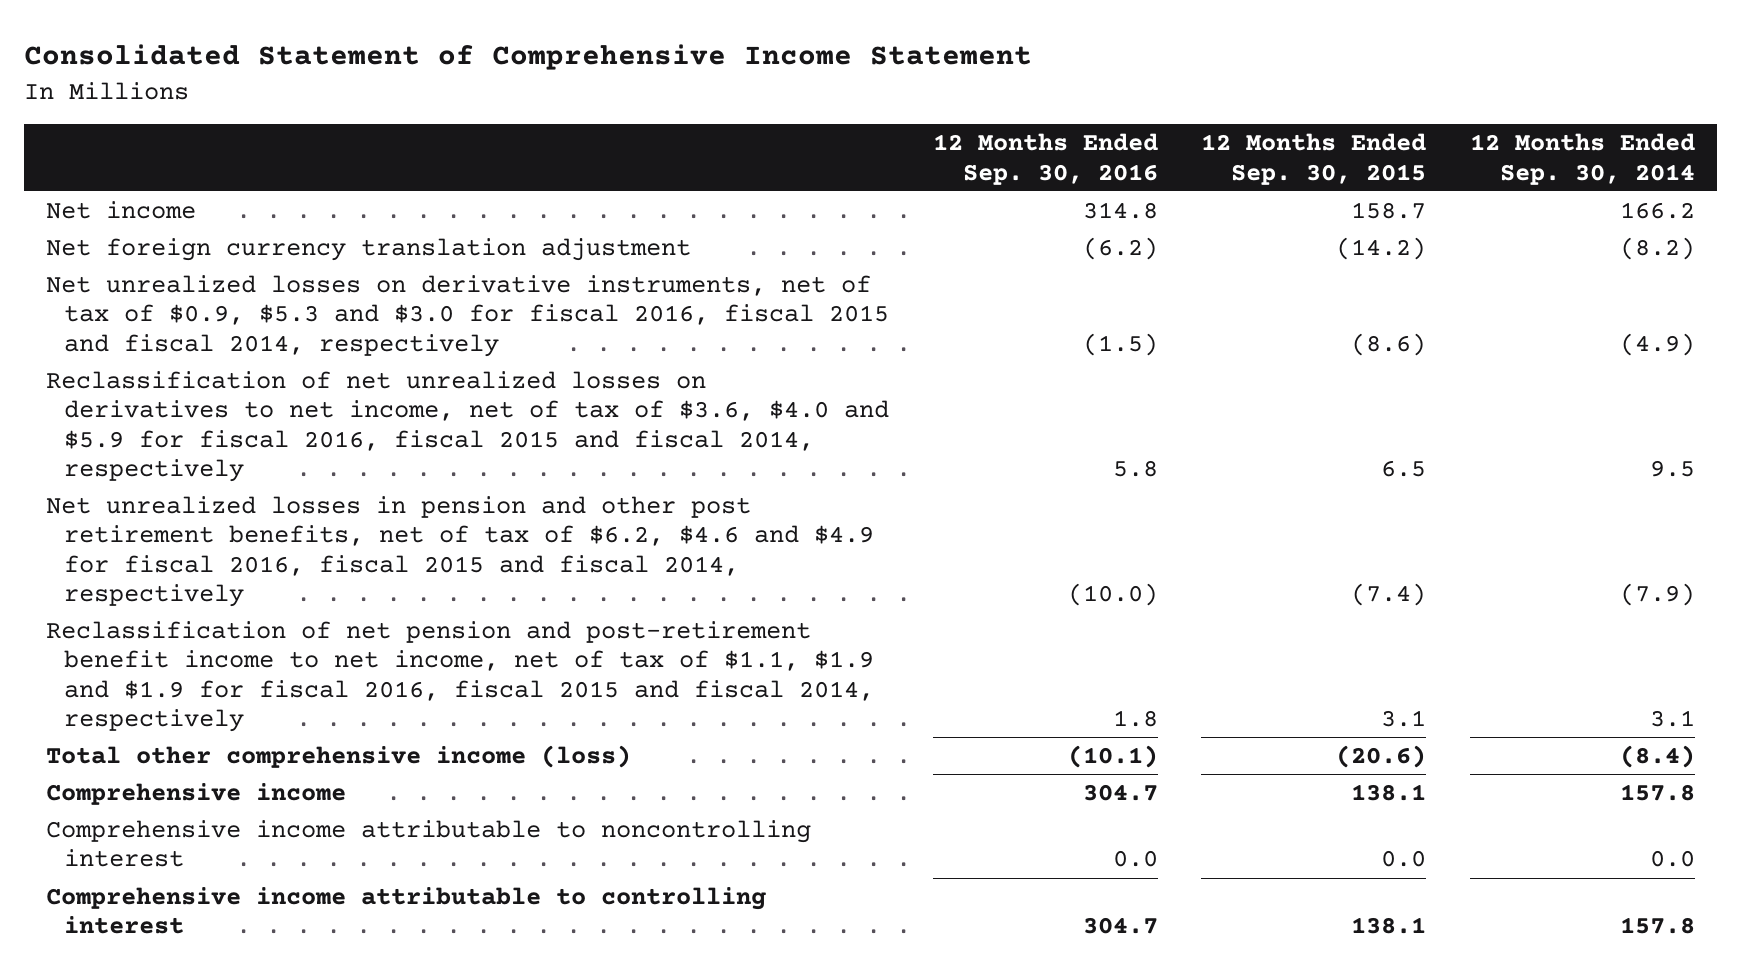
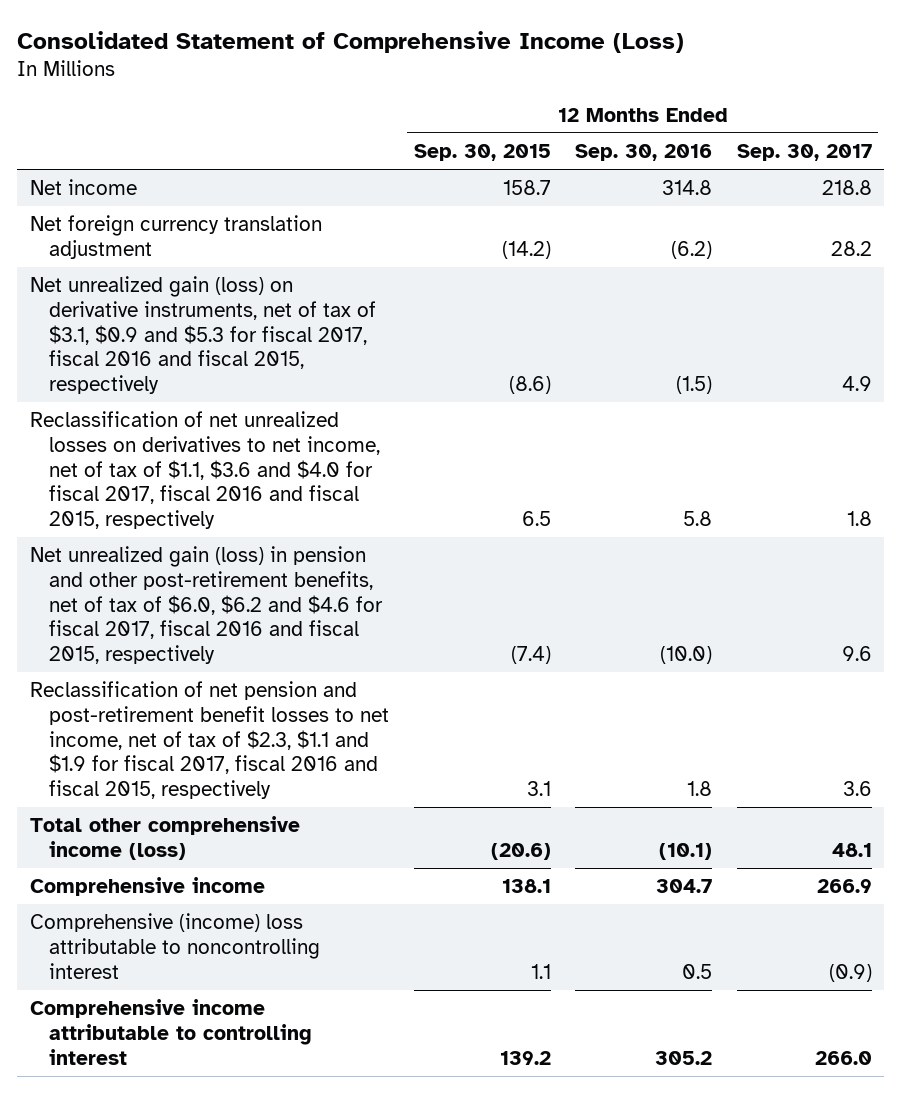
- Consolidated Statement of Comprehensive Income Statement
+ Consolidated Statement of Comprehensive Income (Loss)
- | 12 Months Ended Sep. 30, 2016 | 12 Months Ended Sep. 30, 2015 | 12 Months Ended Sep. 30, 2014
+ | 12 Months Ended Sep. 30, 2015 | 12 Months Ended Sep. 30, 2016 | 12 Months Ended Sep. 30, 2017
- Net unrealized losses on derivative instruments, net of tax of $0.9, $5.3 and $3.0 for fiscal 2016, fiscal 2015 and fiscal 2014, respectively | (1.5) | (8.6) | (4.9)
- Reclassification of net unrealized losses on derivatives to net income, net of tax of $3.6, $4.0 and $5.9 for fiscal 2016, fiscal 2015 and fiscal 2014, respectively | 5.8 | 6.5 | 9.5
- Net unrealized losses in pension and other post retirement benefits, net of tax of $6.2, $4.6 and $4.9 for fiscal 2016, fiscal 2015 and fiscal 2014, respectively | (10.0) | (7.4) | (7.9)
- Reclassification of net pension and post-retirement benefit income to net income, net of tax of $1.1, $1.9 and $1.9 for fiscal 2016, fiscal 2015 and fiscal 2014, respectively | 1.8 | 3.1 | 3.1
+ Net unrealized gain (loss) on derivative instruments, net of tax of $3.1, $0.9 and $5.3 for fiscal 2017, fiscal 2016 and fiscal 2015, respectively | (8.6) | (1.5) | 4.9
+ Reclassification of net unrealized losses on derivatives to net income, net of tax of $1.1, $3.6 and $4.0 for fiscal 2017, fiscal 2016 and fiscal 2015, respectively | 6.5 | 5.8 | 1.8
+ Net unrealized gain (loss) in pension and other post-retirement benefits, net of tax of $6.0, $6.2 and $4.6 for fiscal 2017, fiscal 2016 and fiscal 2015, respectively | (7.4) | (10.0) | 9.6
+ Reclassification of net pension and post-retirement benefit losses to net income, net of tax of $2.3, $1.1 and $1.9 for fiscal 2017, fiscal 2016 and fiscal 2015, respectively | 3.1 | 1.8 | 3.6
- Comprehensive income attributable to noncontrolling interest | 0.0 | 0.0 | 0.0
- Comprehensive income attributable to controlling interest | 304.7 | 138.1 | 157.8
+ Comprehensive (income) loss attributable to noncontrolling interest | 1.1 | 0.5 | (0.9)
+ Comprehensive income attributable to controlling interest | 139.2 | 305.2 | 266.0

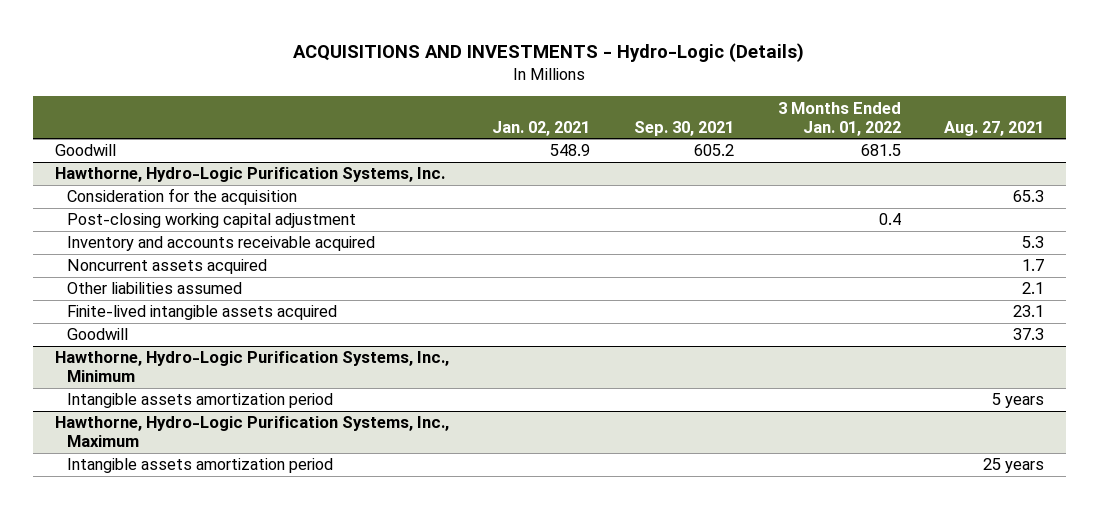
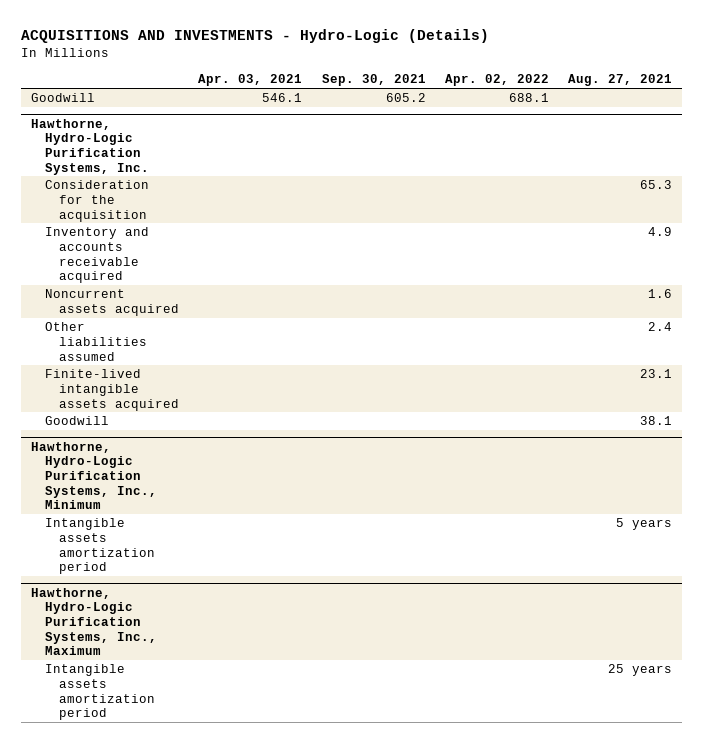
- | Jan. 02, 2021 | Sep. 30, 2021 | 3 Months Ended Jan. 01, 2022 | Aug. 27, 2021
+ | Apr. 03, 2021 | Sep. 30, 2021 | Apr. 02, 2022 | Aug. 27, 2021
@ Hawthorne, Hydro-Logic Purification Systems, Inc.
- Post-closing working capital adjustment | | | 0.4 |
- Inventory and accounts receivable acquired | | | | 5.3
- Noncurrent assets acquired | | | | 1.7
- Other liabilities assumed | | | | 2.1
+ Inventory and accounts receivable acquired | | | | 4.9
+ Noncurrent assets acquired | | | | 1.6
+ Other liabilities assumed | | | | 2.4
- Goodwill | | | | 37.3
+ Goodwill | | | | 38.1

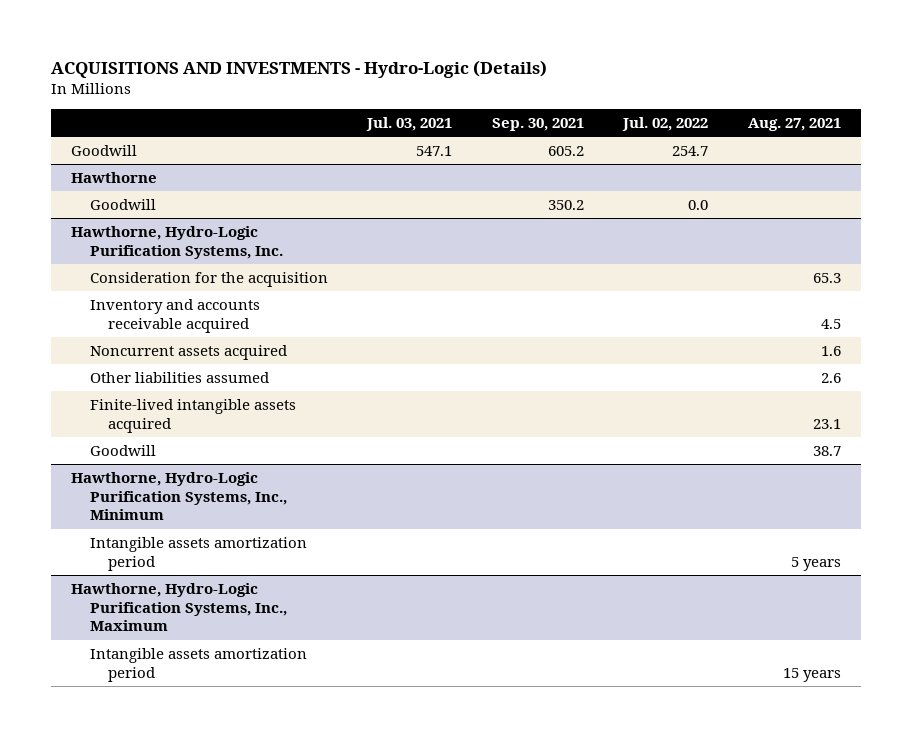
- | Apr. 03, 2021 | Sep. 30, 2021 | Apr. 02, 2022 | Aug. 27, 2021
+ | Jul. 03, 2021 | Sep. 30, 2021 | Jul. 02, 2022 | Aug. 27, 2021
+ Hawthorne
+ Goodwill | | 350.2 | 0.0 |
@ Hawthorne, Hydro-Logic Purification Systems, Inc.
- Inventory and accounts receivable acquired | | | | 4.9
+ Inventory and accounts receivable acquired | | | | 4.5
- Other liabilities assumed | | | | 2.4
+ Other liabilities assumed | | | | 2.6
- Goodwill | | | | 38.1
+ Goodwill | | | | 38.7
@ Hawthorne, Hydro-Logic Purification Systems, Inc., Maximum
- Intangible assets amortization period | | | | 25 years
+ Intangible assets amortization period | | | | 15 years

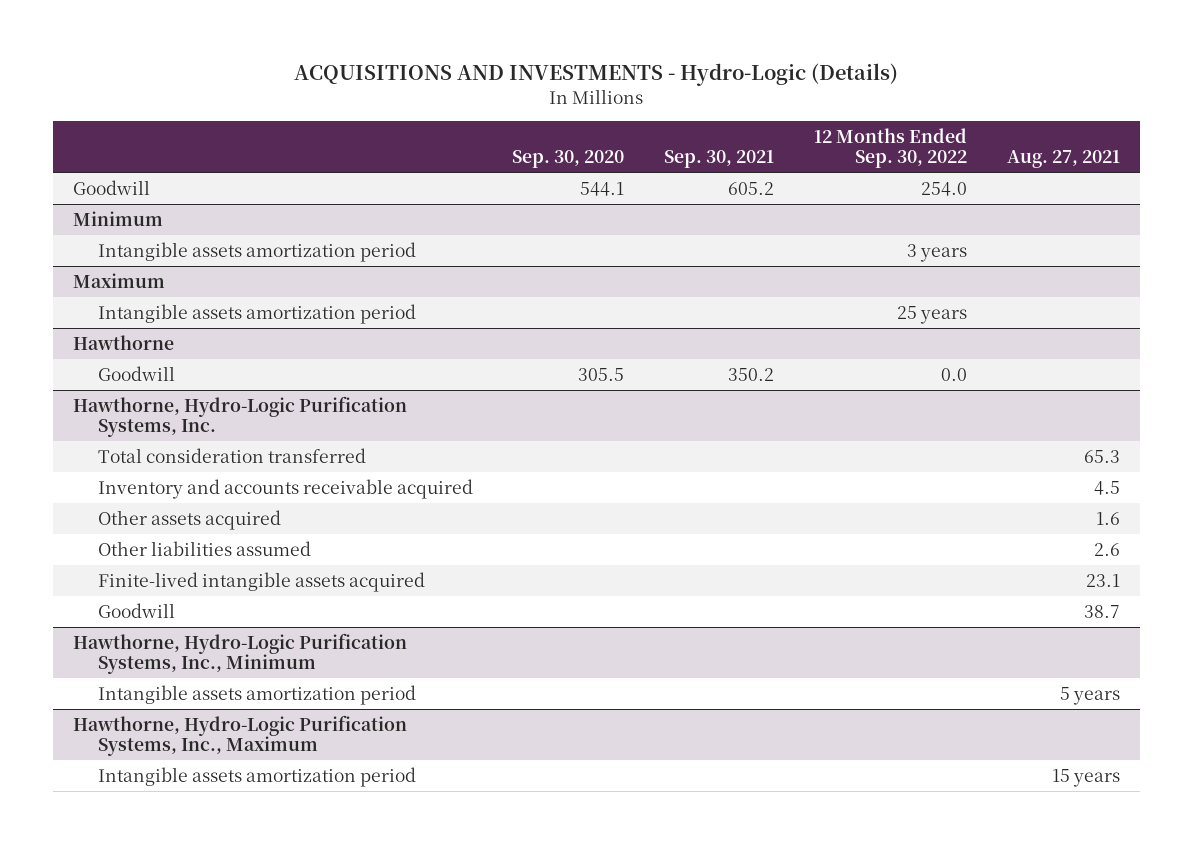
- | Jul. 03, 2021 | Sep. 30, 2021 | Jul. 02, 2022 | Aug. 27, 2021
+ | Sep. 30, 2020 | Sep. 30, 2021 | 12 Months Ended Sep. 30, 2022 | Aug. 27, 2021
+ Minimum
+ Intangible assets amortization period | | | 3 years |
+ Maximum
+ Intangible assets amortization period | | | 25 years |
@ Hawthorne, Hydro-Logic Purification Systems, Inc.
- Consideration for the acquisition | | | | 65.3
+ Total consideration transferred | | | | 65.3
- Noncurrent assets acquired | | | | 1.6
+ Other assets acquired | | | | 1.6

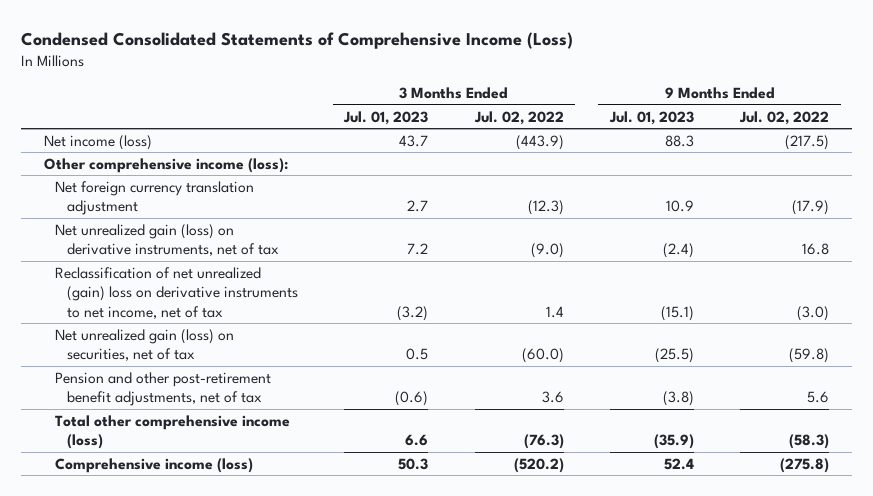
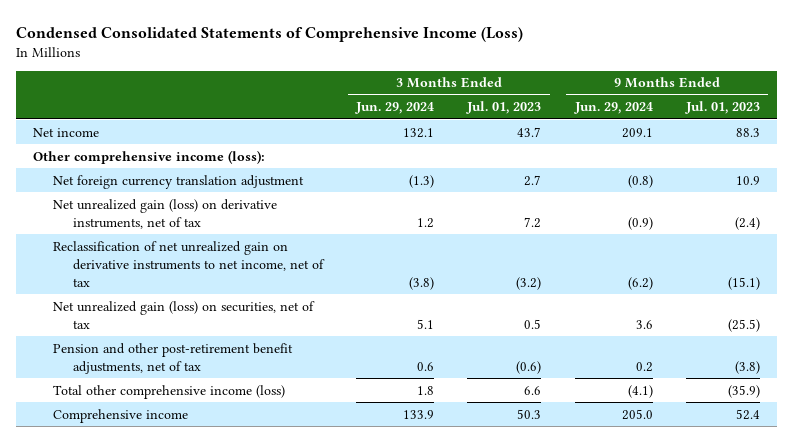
- | 3 Months Ended Jul. 01, 2023 | 3 Months Ended Jul. 02, 2022 | 9 Months Ended Jul. 01, 2023 | 9 Months Ended Jul. 02, 2022
+ | 3 Months Ended Jun. 29, 2024 | 3 Months Ended Jul. 01, 2023 | 9 Months Ended Jun. 29, 2024 | 9 Months Ended Jul. 01, 2023
- Net income (loss) | 43.7 | (443.9) | 88.3 | (217.5)
+ Net income | 132.1 | 43.7 | 209.1 | 88.3
- Reclassification of net unrealized (gain) loss on derivative instruments to net income, net of tax | (3.2) | 1.4 | (15.1) | (3.0)
+ Reclassification of net unrealized gain on derivative instruments to net income, net of tax | (3.8) | (3.2) | (6.2) | (15.1)
- Comprehensive income (loss) | 50.3 | (520.2) | 52.4 | (275.8)
+ Comprehensive income | 133.9 | 50.3 | 205.0 | 52.4

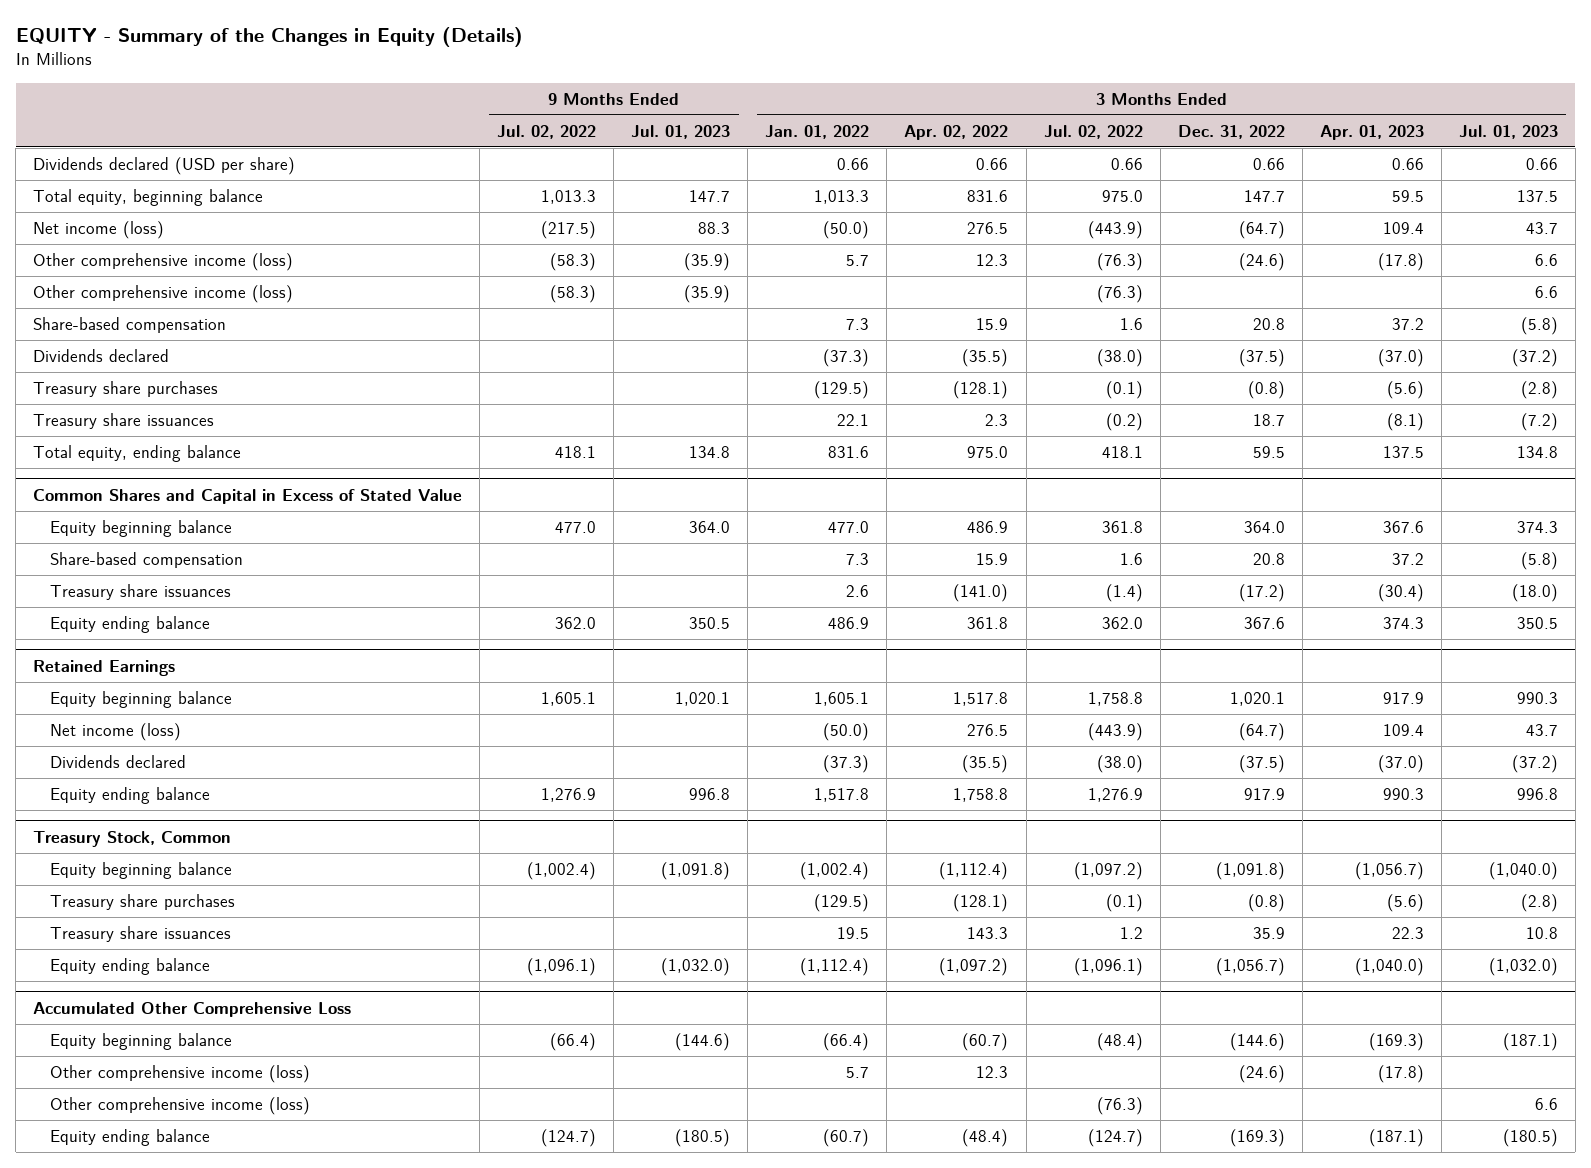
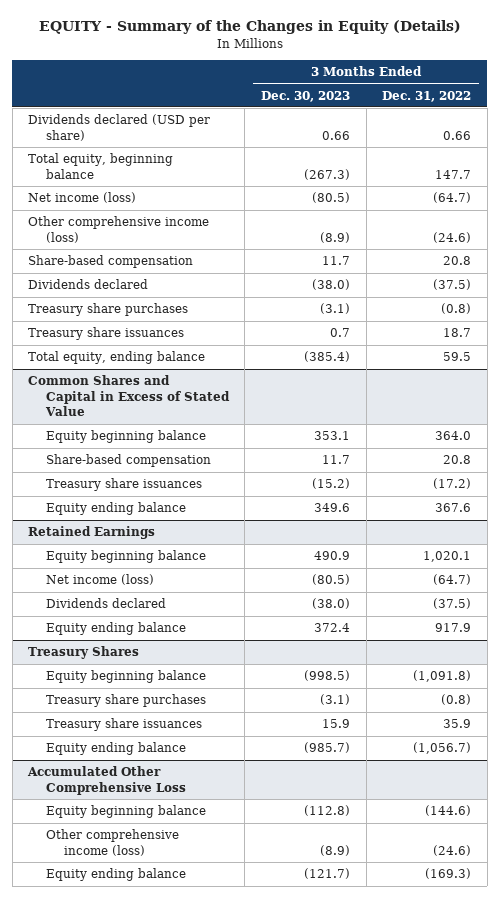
- | 9 Months Ended Jul. 02, 2022 | 9 Months Ended Jul. 01, 2023 | 3 Months Ended Jan. 01, 2022 | 3 Months Ended Apr. 02, 2022 | 3 Months Ended Jul. 02, 2022 | 3 Months Ended Dec. 31, 2022 | 3 Months Ended Apr. 01, 2023 | 3 Months Ended Jul. 01, 2023
+ | 3 Months Ended Dec. 30, 2023 | 3 Months Ended Dec. 31, 2022
- Other comprehensive income (loss) | (58.3) | (35.9) | | | (76.3) | | | 6.6
- Treasury Stock, Common
+ Treasury Shares
@ Accumulated Other Comprehensive Loss
- Other comprehensive income (loss) | | | | | (76.3) | | | 6.6

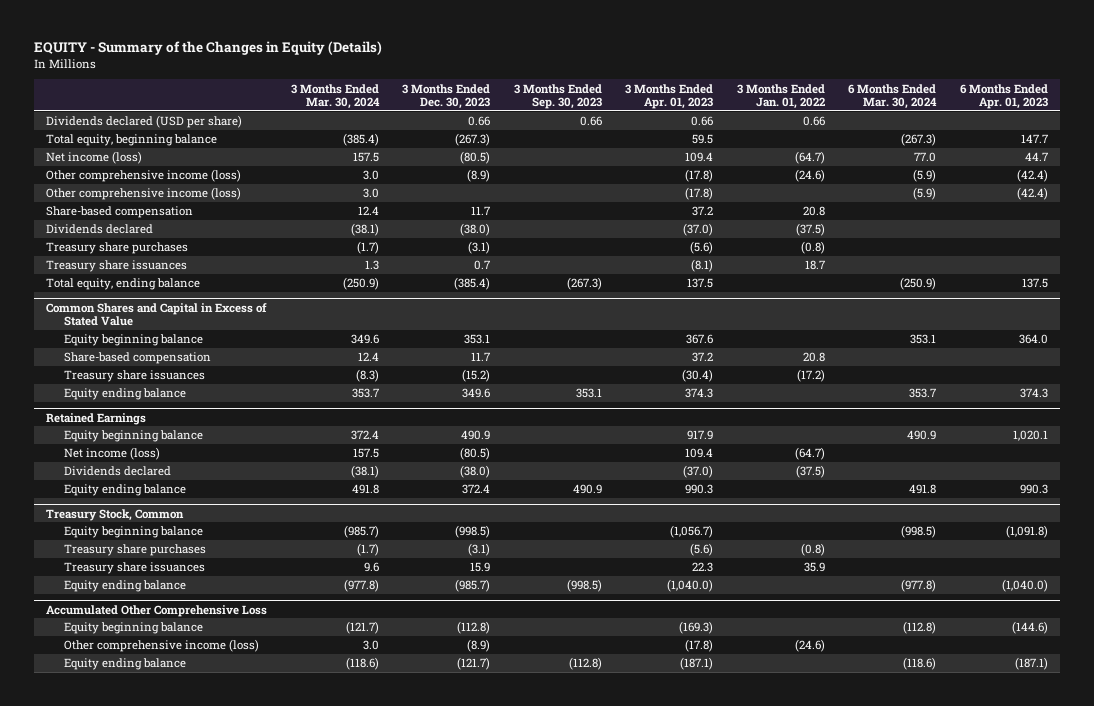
- | 3 Months Ended Dec. 30, 2023 | 3 Months Ended Dec. 31, 2022
+ | 3 Months Ended Mar. 30, 2024 | 3 Months Ended Dec. 30, 2023 | 3 Months Ended Sep. 30, 2023 | 3 Months Ended Apr. 01, 2023 | 3 Months Ended Jan. 01, 2022 | 6 Months Ended Mar. 30, 2024 | 6 Months Ended Apr. 01, 2023
+ Other comprehensive income (loss) | 3.0 | | | (17.8) | | (5.9) | (42.4)
- Treasury Shares
+ Treasury Stock, Common

